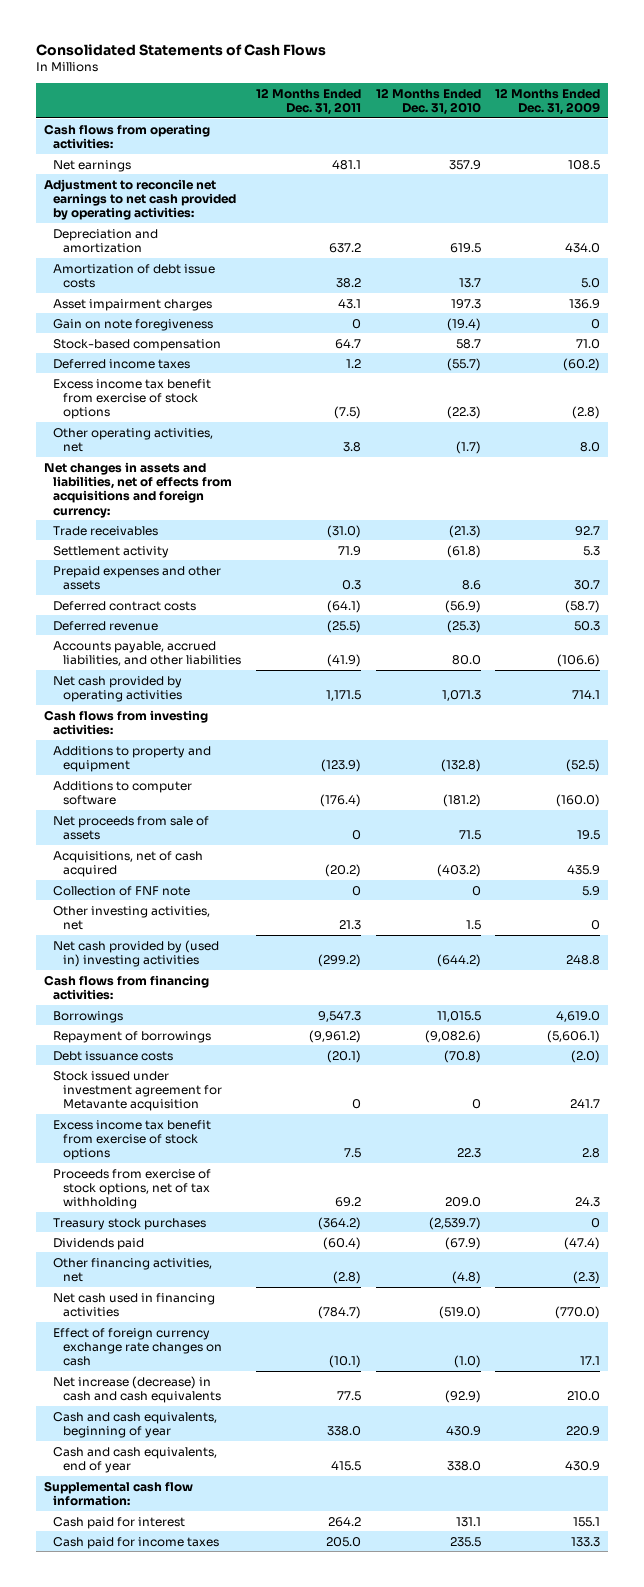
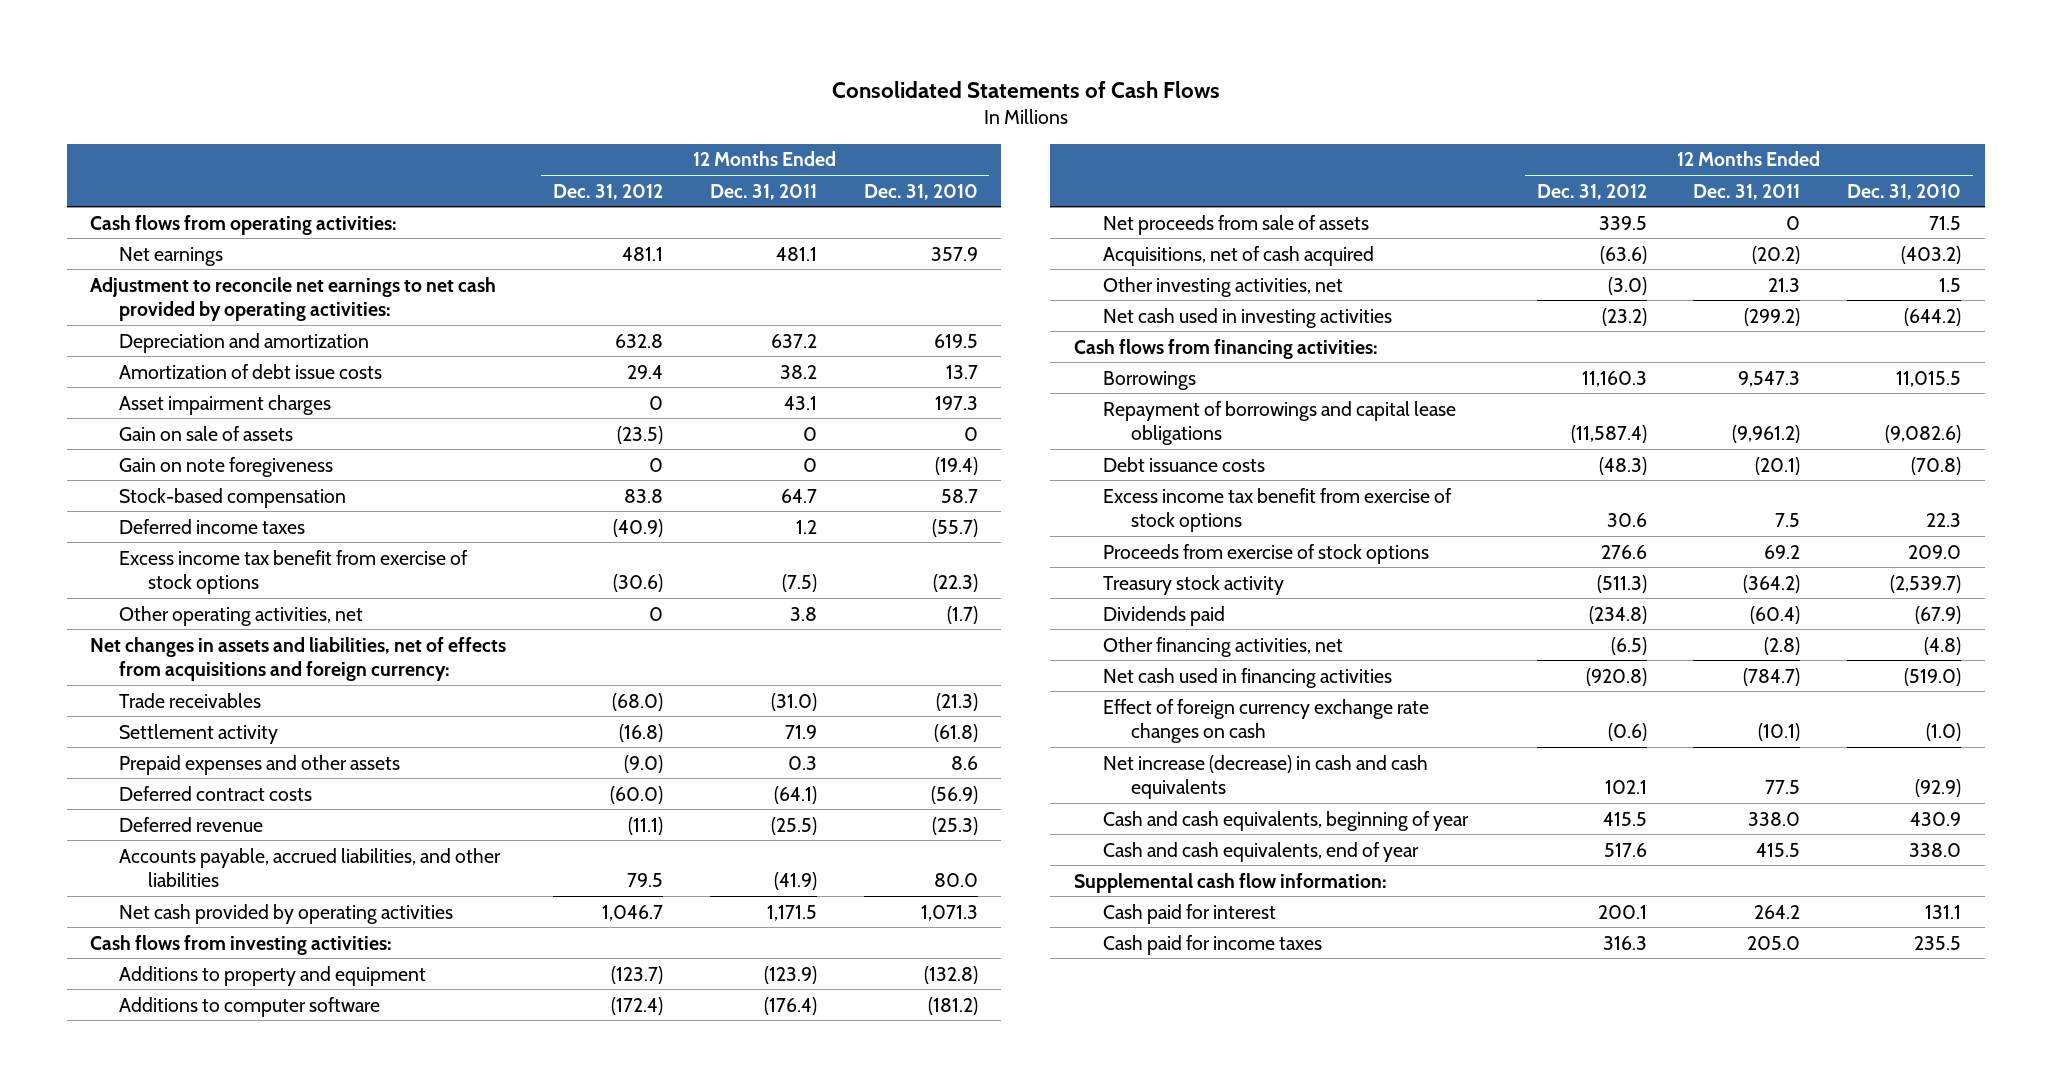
- | 12 Months Ended Dec. 31, 2011 | 12 Months Ended Dec. 31, 2010 | 12 Months Ended Dec. 31, 2009
+ | 12 Months Ended Dec. 31, 2012 | 12 Months Ended Dec. 31, 2011 | 12 Months Ended Dec. 31, 2010
+ Gain on sale of assets | (23.5) | 0 | 0
- Collection of FNF note | 0 | 0 | 5.9
- Net cash provided by (used in) investing activities | (299.2) | (644.2) | 248.8
+ Net cash used in investing activities | (23.2) | (299.2) | (644.2)
- Repayment of borrowings | (9,961.2) | (9,082.6) | (5,606.1)
+ Repayment of borrowings and capital lease obligations | (11,587.4) | (9,961.2) | (9,082.6)
- Stock issued under investment agreement for Metavante acquisition | 0 | 0 | 241.7
- Proceeds from exercise of stock options, net of tax withholding | 69.2 | 209.0 | 24.3
- Treasury stock purchases | (364.2) | (2,539.7) | 0
+ Proceeds from exercise of stock options | 276.6 | 69.2 | 209.0
+ Treasury stock activity | (511.3) | (364.2) | (2,539.7)

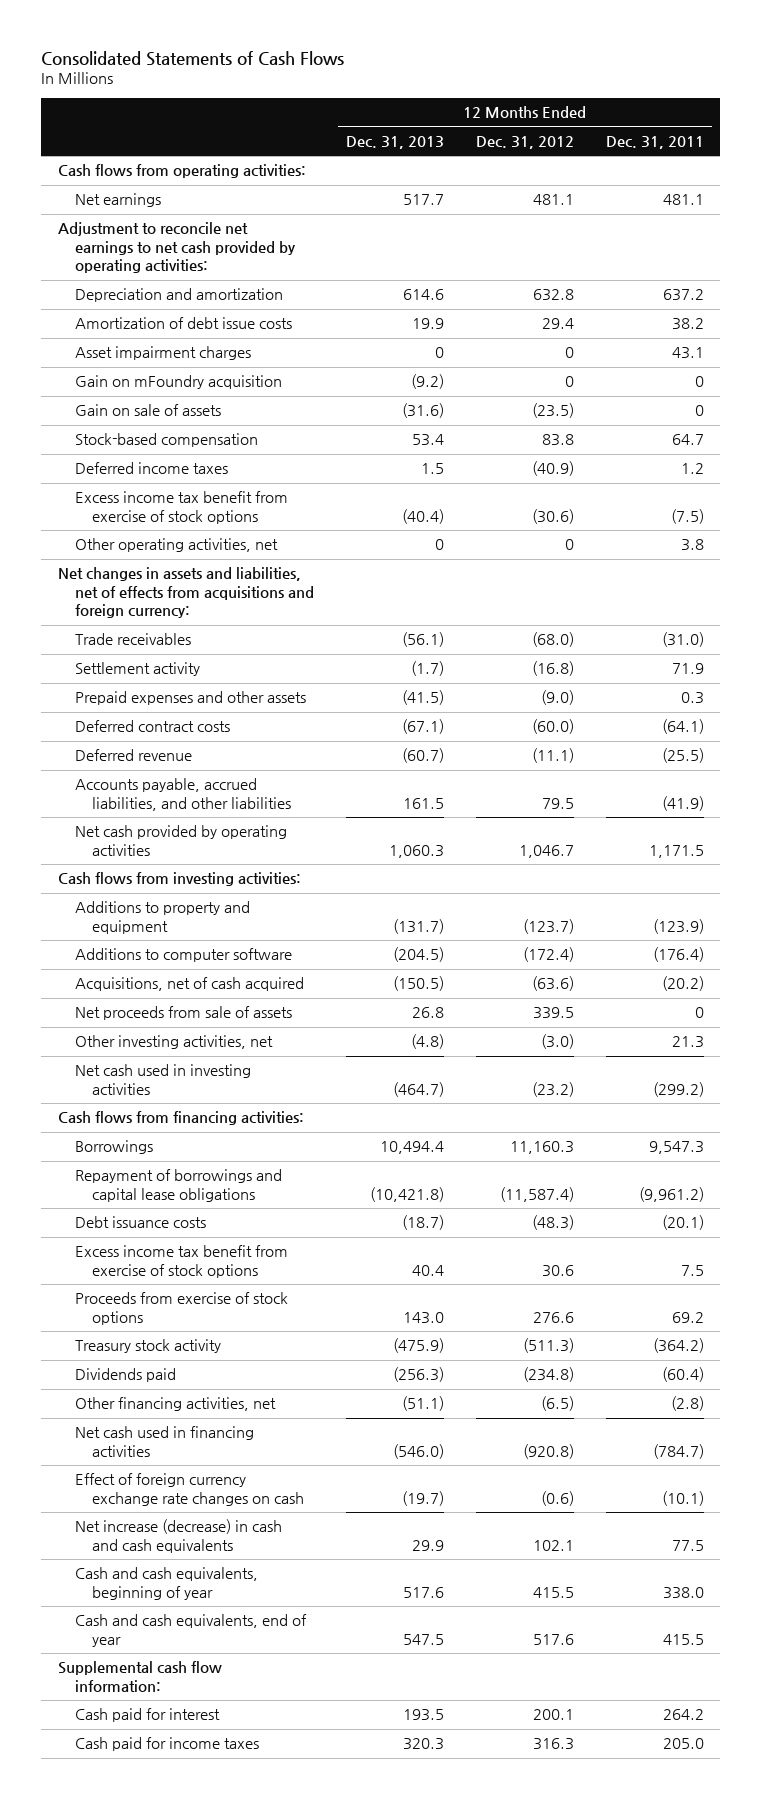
- | 12 Months Ended Dec. 31, 2012 | 12 Months Ended Dec. 31, 2011 | 12 Months Ended Dec. 31, 2010
+ | 12 Months Ended Dec. 31, 2013 | 12 Months Ended Dec. 31, 2012 | 12 Months Ended Dec. 31, 2011
+ Gain on mFoundry acquisition | (9.2) | 0 | 0
- Gain on note foregiveness | 0 | 0 | (19.4)
moved down: Net proceeds from sale of assets | 26.8 | 339.5 | 0

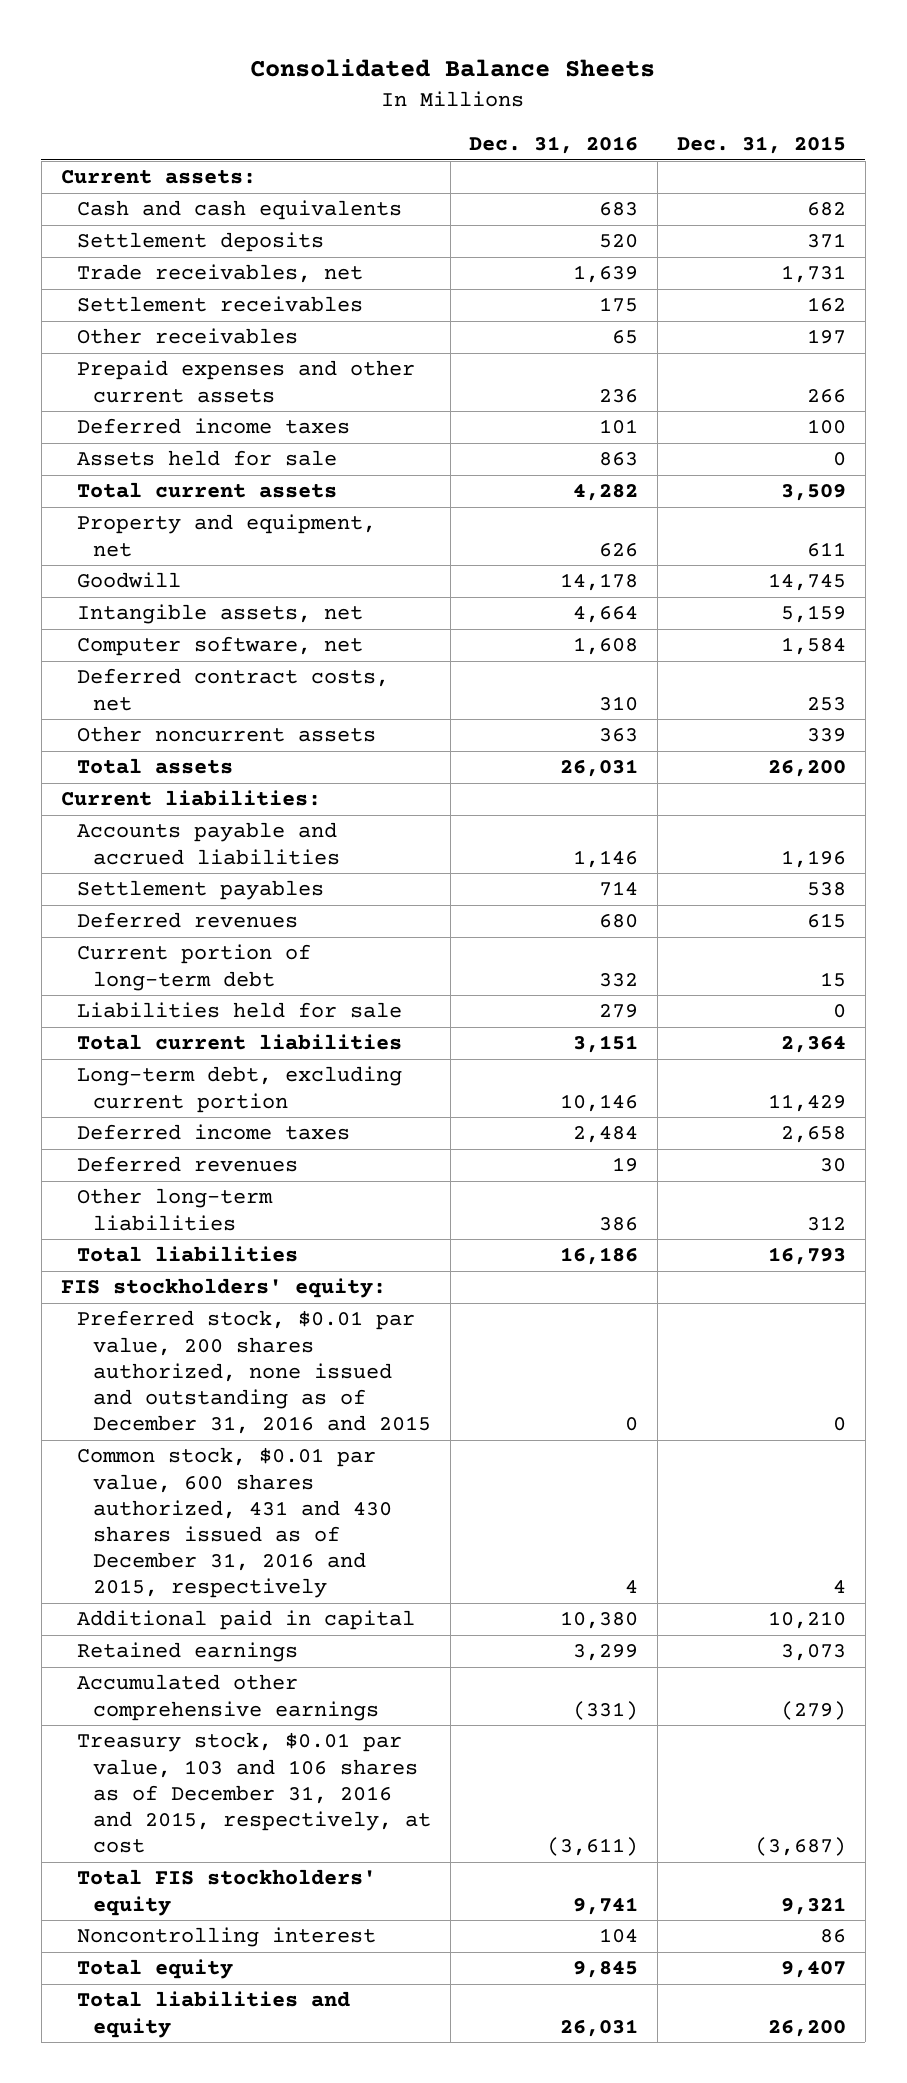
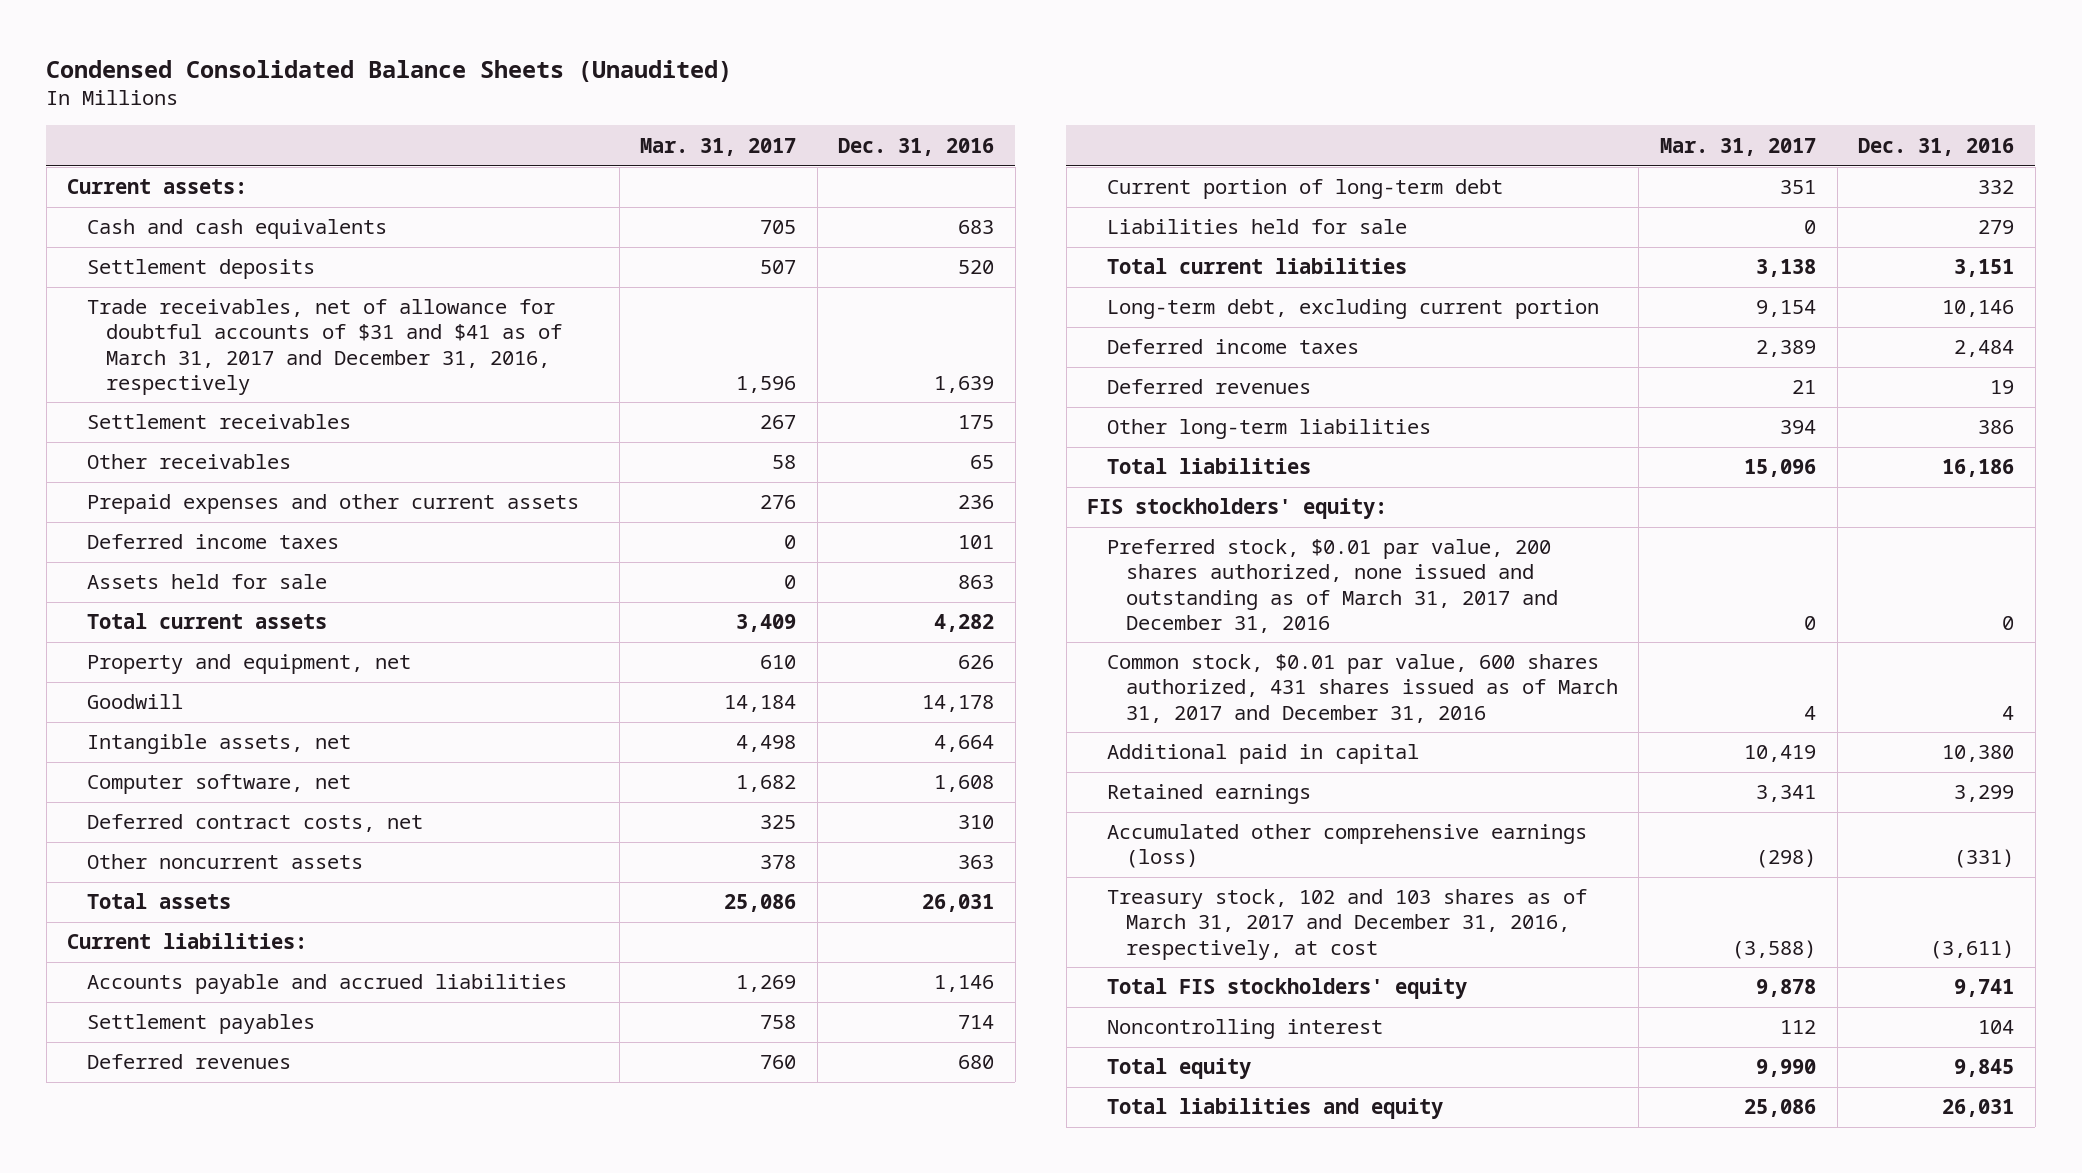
- Consolidated Balance Sheets
+ Condensed Consolidated Balance Sheets (Unaudited)
- | Dec. 31, 2016 | Dec. 31, 2015
+ | Mar. 31, 2017 | Dec. 31, 2016
- Trade receivables, net | 1,639 | 1,731
+ Trade receivables, net of allowance for doubtful accounts of $31 and $41 as of March 31, 2017 and December 31, 2016, respectively | 1,596 | 1,639
- Preferred stock, $0.01 par value, 200 shares authorized, none issued and outstanding as of December 31, 2016 and 2015 | 0 | 0
- Common stock, $0.01 par value, 600 shares authorized, 431 and 430 shares issued as of December 31, 2016 and 2015, respectively | 4 | 4
+ Preferred stock, $0.01 par value, 200 shares authorized, none issued and outstanding as of March 31, 2017 and December 31, 2016 | 0 | 0
+ Common stock, $0.01 par value, 600 shares authorized, 431 shares issued as of March 31, 2017 and December 31, 2016 | 4 | 4
- Accumulated other comprehensive earnings | (331) | (279)
- Treasury stock, $0.01 par value, 103 and 106 shares as of December 31, 2016 and 2015, respectively, at cost | (3,611) | (3,687)
+ Accumulated other comprehensive earnings (loss) | (298) | (331)
+ Treasury stock, 102 and 103 shares as of March 31, 2017 and December 31, 2016, respectively, at cost | (3,588) | (3,611)

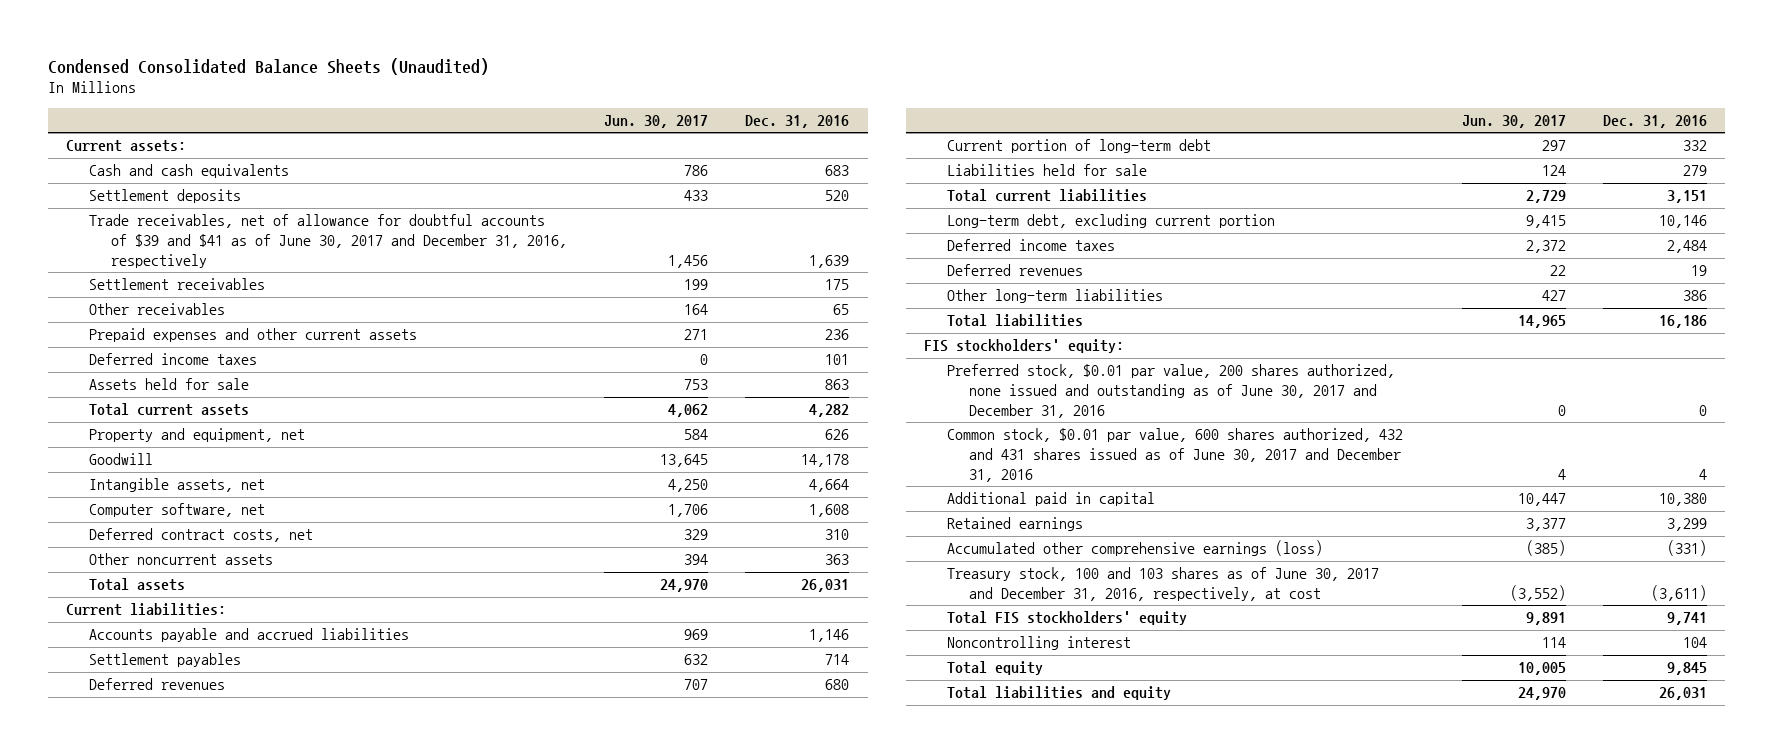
- | Mar. 31, 2017 | Dec. 31, 2016
+ | Jun. 30, 2017 | Dec. 31, 2016
- Trade receivables, net of allowance for doubtful accounts of $31 and $41 as of March 31, 2017 and December 31, 2016, respectively | 1,596 | 1,639
+ Trade receivables, net of allowance for doubtful accounts of $39 and $41 as of June 30, 2017 and December 31, 2016, respectively | 1,456 | 1,639
- Preferred stock, $0.01 par value, 200 shares authorized, none issued and outstanding as of March 31, 2017 and December 31, 2016 | 0 | 0
- Common stock, $0.01 par value, 600 shares authorized, 431 shares issued as of March 31, 2017 and December 31, 2016 | 4 | 4
+ Preferred stock, $0.01 par value, 200 shares authorized, none issued and outstanding as of June 30, 2017 and December 31, 2016 | 0 | 0
+ Common stock, $0.01 par value, 600 shares authorized, 432 and 431 shares issued as of June 30, 2017 and December 31, 2016 | 4 | 4
- Treasury stock, 102 and 103 shares as of March 31, 2017 and December 31, 2016, respectively, at cost | (3,588) | (3,611)
+ Treasury stock, 100 and 103 shares as of June 30, 2017 and December 31, 2016, respectively, at cost | (3,552) | (3,611)

